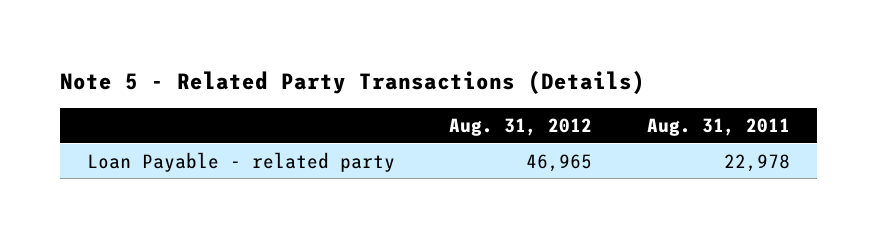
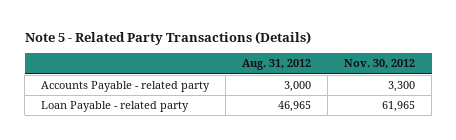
- | Aug. 31, 2012 | Aug. 31, 2011
+ | Aug. 31, 2012 | Nov. 30, 2012
+ Accounts Payable - related party | 3,000 | 3,300

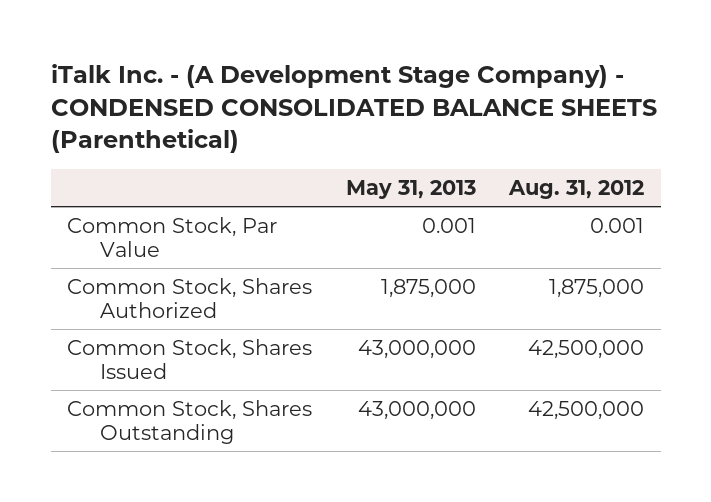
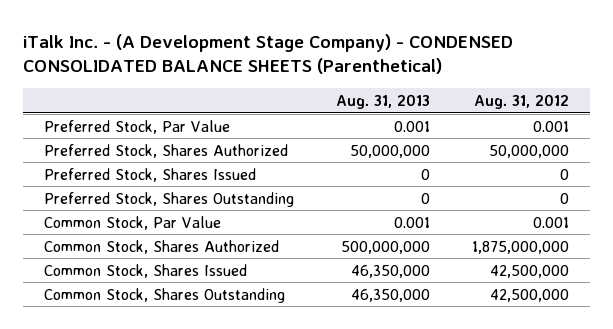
- | May 31, 2013 | Aug. 31, 2012
+ | Aug. 31, 2013 | Aug. 31, 2012
+ Preferred Stock, Par Value | 0.001 | 0.001
+ Preferred Stock, Shares Authorized | 50,000,000 | 50,000,000
+ Preferred Stock, Shares Issued | 0 | 0
+ Preferred Stock, Shares Outstanding | 0 | 0
- Common Stock, Shares Authorized | 1,875,000 | 1,875,000
+ Common Stock, Shares Authorized | 500,000,000 | 1,875,000,000

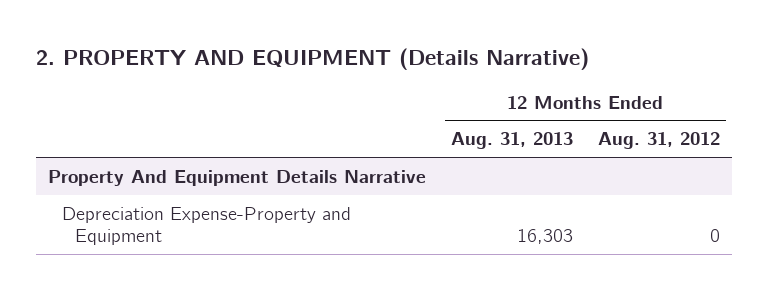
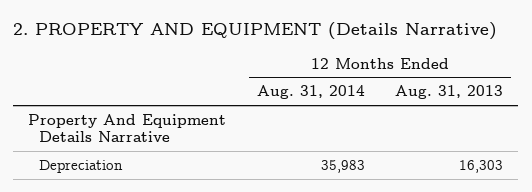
- | 12 Months Ended Aug. 31, 2013 | 12 Months Ended Aug. 31, 2012
+ | 12 Months Ended Aug. 31, 2014 | 12 Months Ended Aug. 31, 2013
- Depreciation Expense-Property and Equipment | 16,303 | 0
+ Depreciation | 35,983 | 16,303

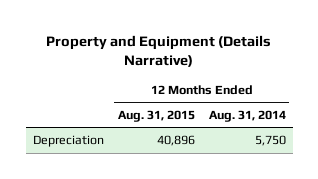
- 2. PROPERTY AND EQUIPMENT (Details Narrative)
+ Property and Equipment (Details Narrative)
- | 12 Months Ended Aug. 31, 2014 | 12 Months Ended Aug. 31, 2013
+ | 12 Months Ended Aug. 31, 2015 | 12 Months Ended Aug. 31, 2014
- Property And Equipment Details Narrative
- Depreciation | 35,983 | 16,303
+ Depreciation | 40,896 | 5,750

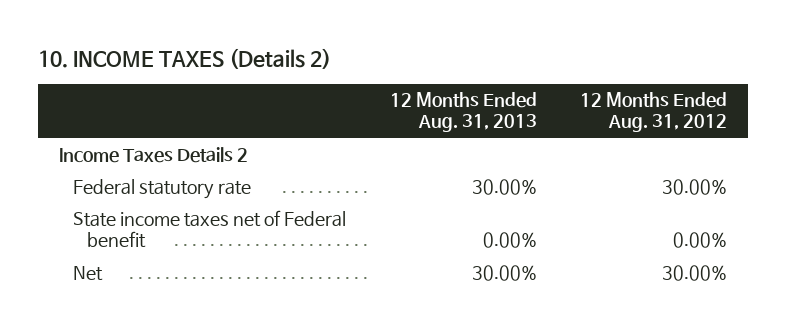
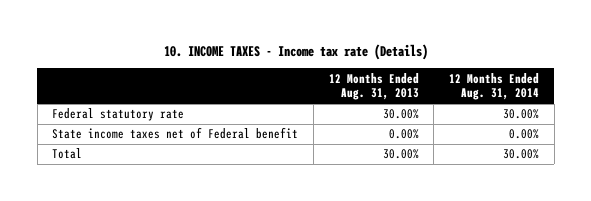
- 10. INCOME TAXES (Details 2)
+ 10. INCOME TAXES - Income tax rate (Details)
- | 12 Months Ended Aug. 31, 2013 | 12 Months Ended Aug. 31, 2012
+ | 12 Months Ended Aug. 31, 2013 | 12 Months Ended Aug. 31, 2014
- Income Taxes Details 2
- Net | 30.00% | 30.00%
+ Total | 30.00% | 30.00%

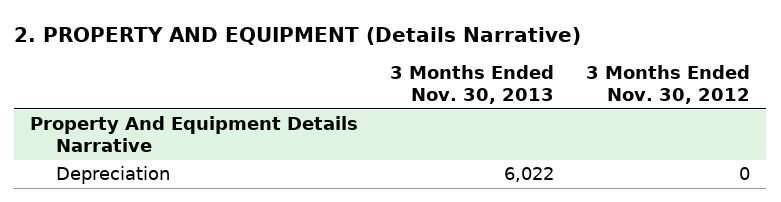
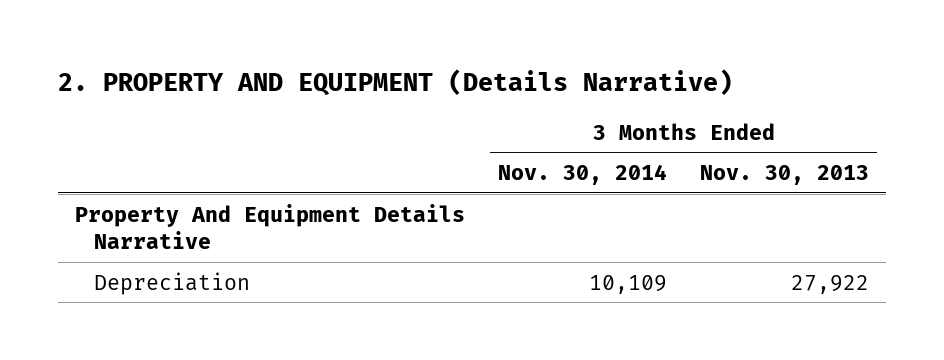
- | 3 Months Ended Nov. 30, 2013 | 3 Months Ended Nov. 30, 2012
+ | 3 Months Ended Nov. 30, 2014 | 3 Months Ended Nov. 30, 2013
- Depreciation | 6,022 | 0
+ Depreciation | 10,109 | 27,922

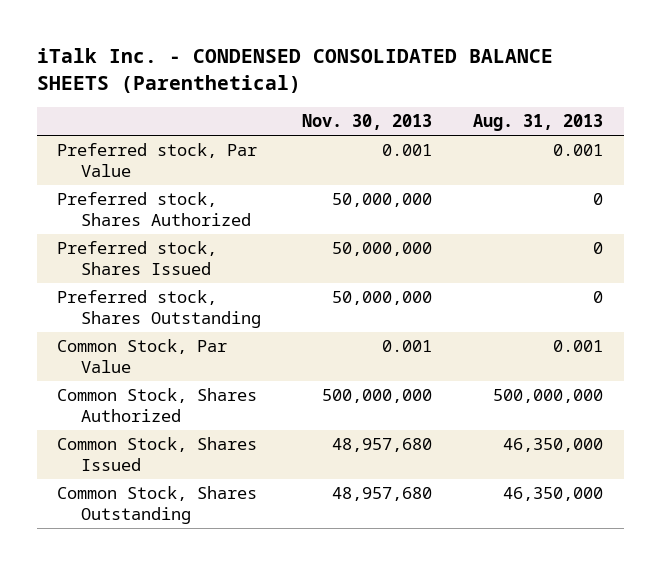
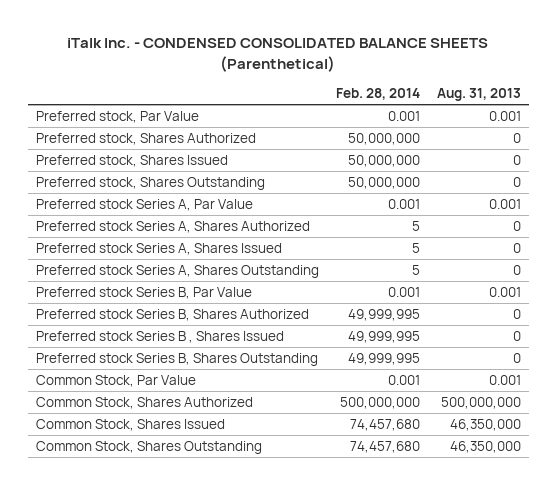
- | Nov. 30, 2013 | Aug. 31, 2013
+ | Feb. 28, 2014 | Aug. 31, 2013
+ Preferred stock Series A, Par Value | 0.001 | 0.001
+ Preferred stock Series A, Shares Authorized | 5 | 0
+ Preferred stock Series A, Shares Issued | 5 | 0
+ Preferred stock Series A, Shares Outstanding | 5 | 0
+ Preferred stock Series B, Par Value | 0.001 | 0.001
+ Preferred stock Series B, Shares Authorized | 49,999,995 | 0
+ Preferred stock Series B , Shares Issued | 49,999,995 | 0
+ Preferred stock Series B, Shares Outstanding | 49,999,995 | 0

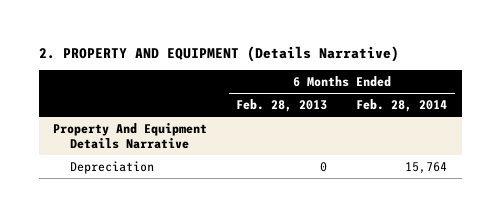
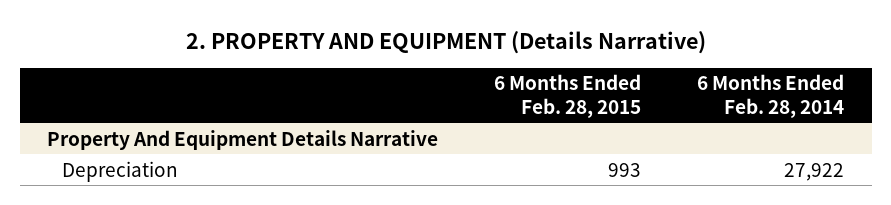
- | 6 Months Ended Feb. 28, 2013 | 6 Months Ended Feb. 28, 2014
+ | 6 Months Ended Feb. 28, 2015 | 6 Months Ended Feb. 28, 2014
- Depreciation | 0 | 15,764
+ Depreciation | 993 | 27,922

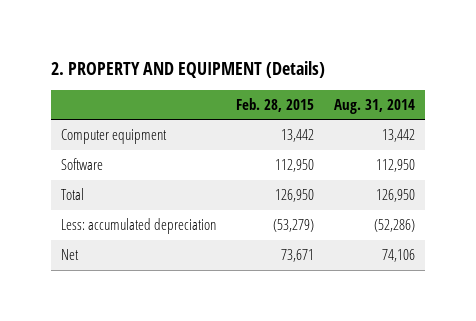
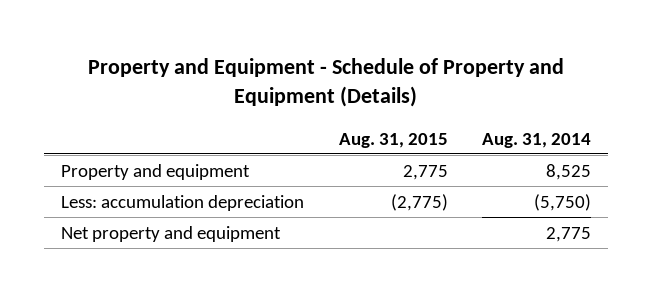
- 2. PROPERTY AND EQUIPMENT (Details)
+ Property and Equipment - Schedule of Property and Equipment (Details)
- | Feb. 28, 2015 | Aug. 31, 2014
+ | Aug. 31, 2015 | Aug. 31, 2014
- Computer equipment | 13,442 | 13,442
- Software | 112,950 | 112,950
- Total | 126,950 | 126,950
- Less: accumulated depreciation | (53,279) | (52,286)
- Net | 73,671 | 74,106
+ Property and equipment | 2,775 | 8,525
+ Less: accumulation depreciation | (2,775) | (5,750)
+ Net property and equipment | | 2,775

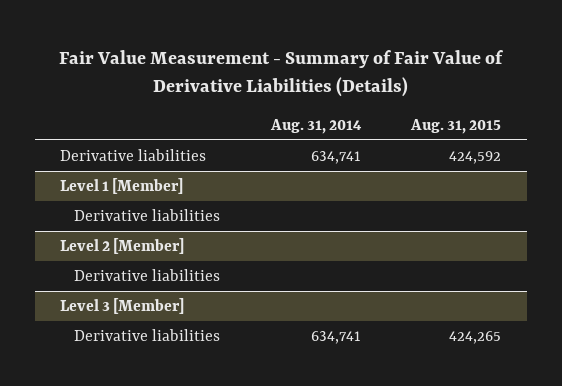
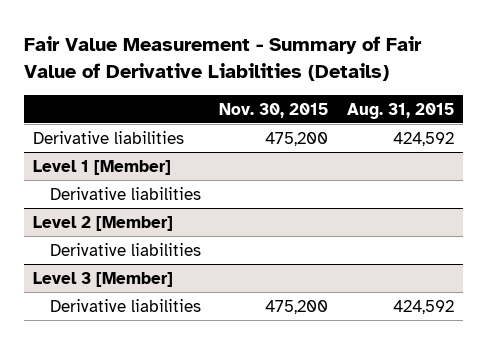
- | Aug. 31, 2014 | Aug. 31, 2015
+ | Nov. 30, 2015 | Aug. 31, 2015
@ Level 3 [Member]
- Derivative liabilities | 634,741 | 424,265
+ Derivative liabilities | 475,200 | 424,592

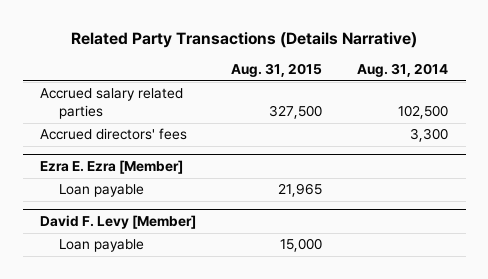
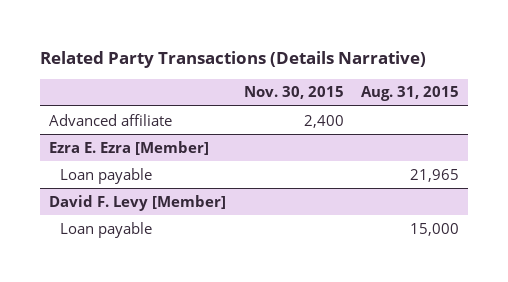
- | Aug. 31, 2015 | Aug. 31, 2014
+ | Nov. 30, 2015 | Aug. 31, 2015
- Accrued salary related parties | 327,500 | 102,500
- Accrued directors' fees | | 3,300
+ Advanced affiliate | 2,400 |

